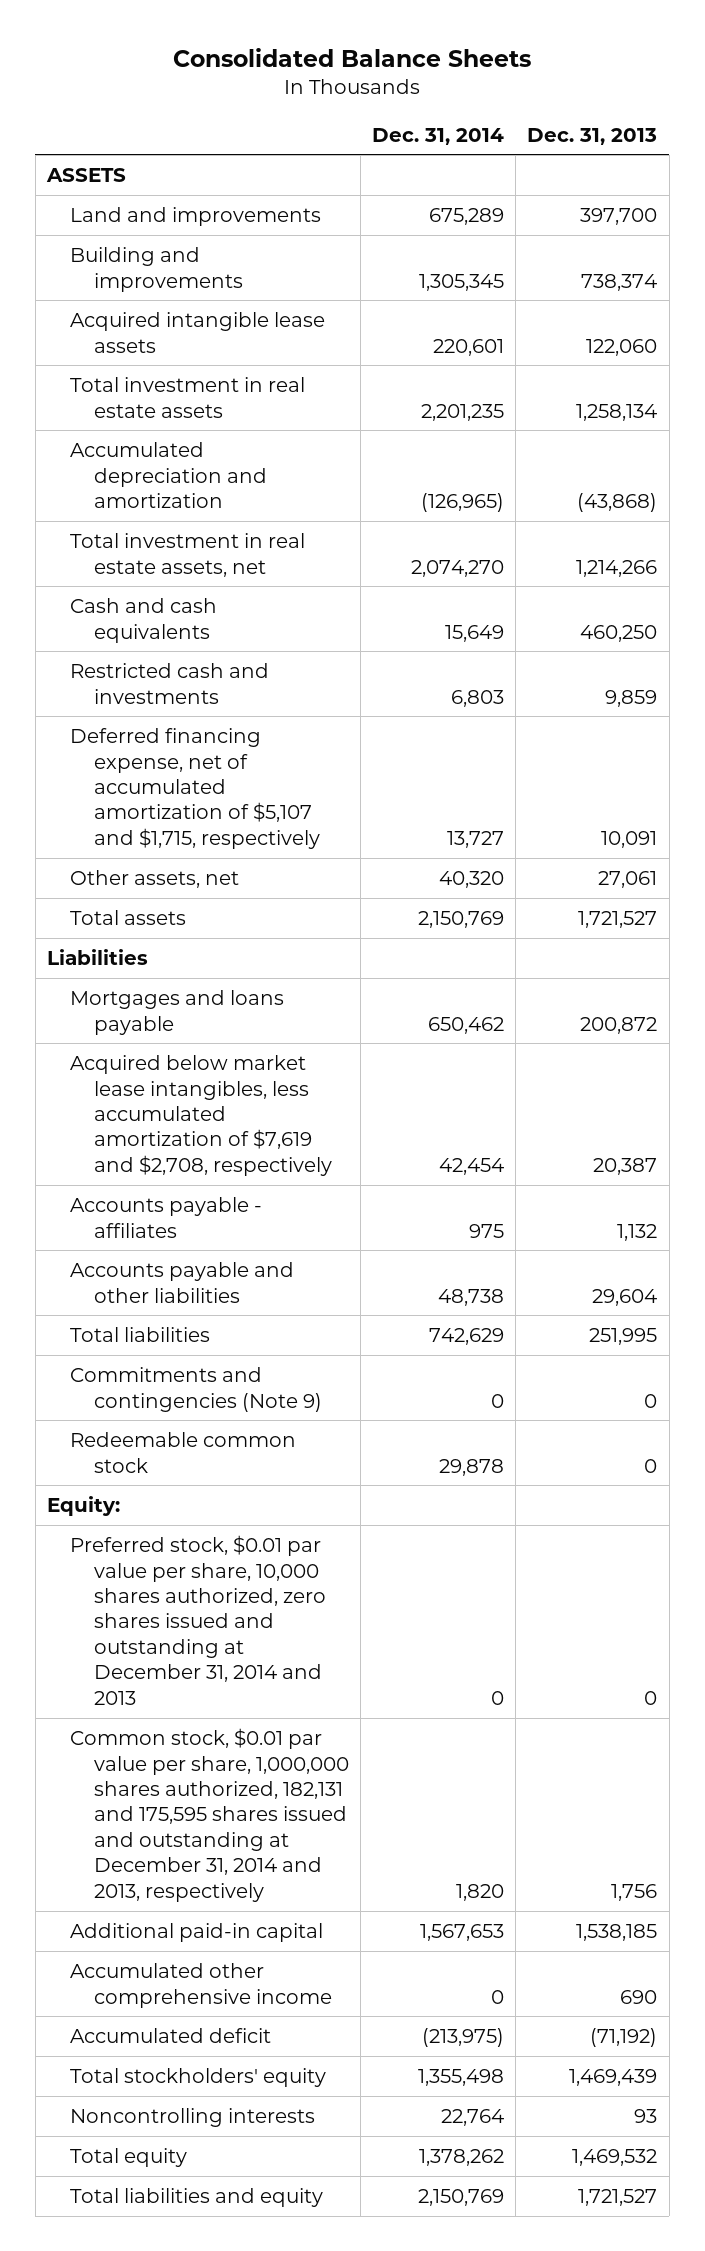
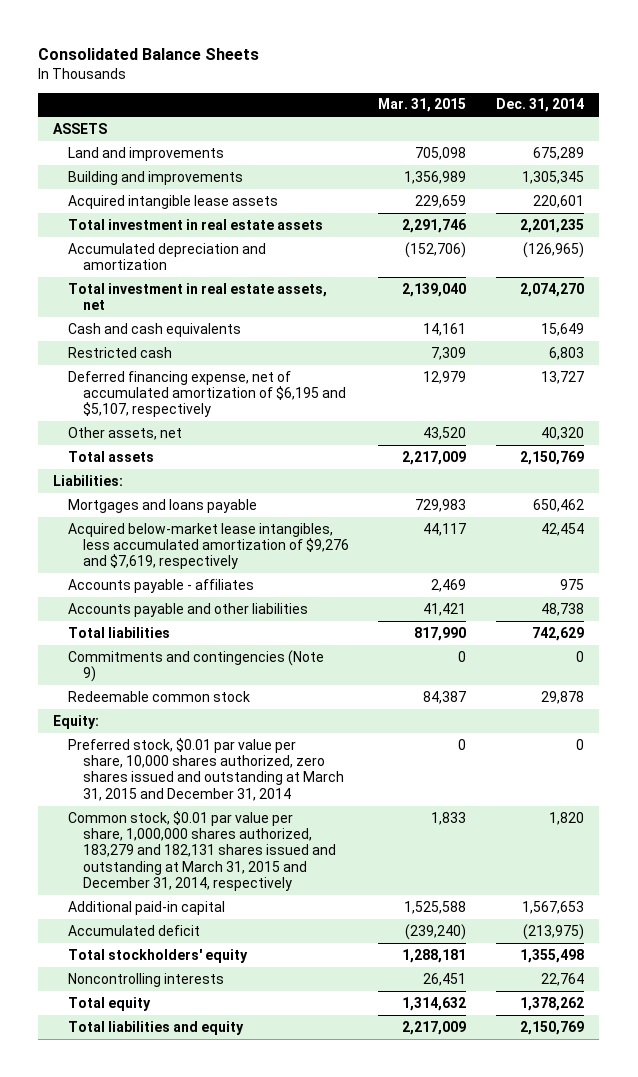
- | Dec. 31, 2014 | Dec. 31, 2013
+ | Mar. 31, 2015 | Dec. 31, 2014
- Restricted cash and investments | 6,803 | 9,859
- Deferred financing expense, net of accumulated amortization of $5,107 and $1,715, respectively | 13,727 | 10,091
+ Restricted cash | 7,309 | 6,803
+ Deferred financing expense, net of accumulated amortization of $6,195 and $5,107, respectively | 12,979 | 13,727
- Liabilities
+ Liabilities:
- Acquired below market lease intangibles, less accumulated amortization of $7,619 and $2,708, respectively | 42,454 | 20,387
+ Acquired below-market lease intangibles, less accumulated amortization of $9,276 and $7,619, respectively | 44,117 | 42,454
- Preferred stock, $0.01 par value per share, 10,000 shares authorized, zero shares issued and outstanding at December 31, 2014 and 2013 | 0 | 0
- Common stock, $0.01 par value per share, 1,000,000 shares authorized, 182,131 and 175,595 shares issued and outstanding at December 31, 2014 and 2013, respectively | 1,820 | 1,756
+ Preferred stock, $0.01 par value per share, 10,000 shares authorized, zero shares issued and outstanding at March 31, 2015 and December 31, 2014 | 0 | 0
+ Common stock, $0.01 par value per share, 1,000,000 shares authorized, 183,279 and 182,131 shares issued and outstanding at March 31, 2015 and December 31, 2014, respectively | 1,833 | 1,820
- Accumulated other comprehensive income | 0 | 690

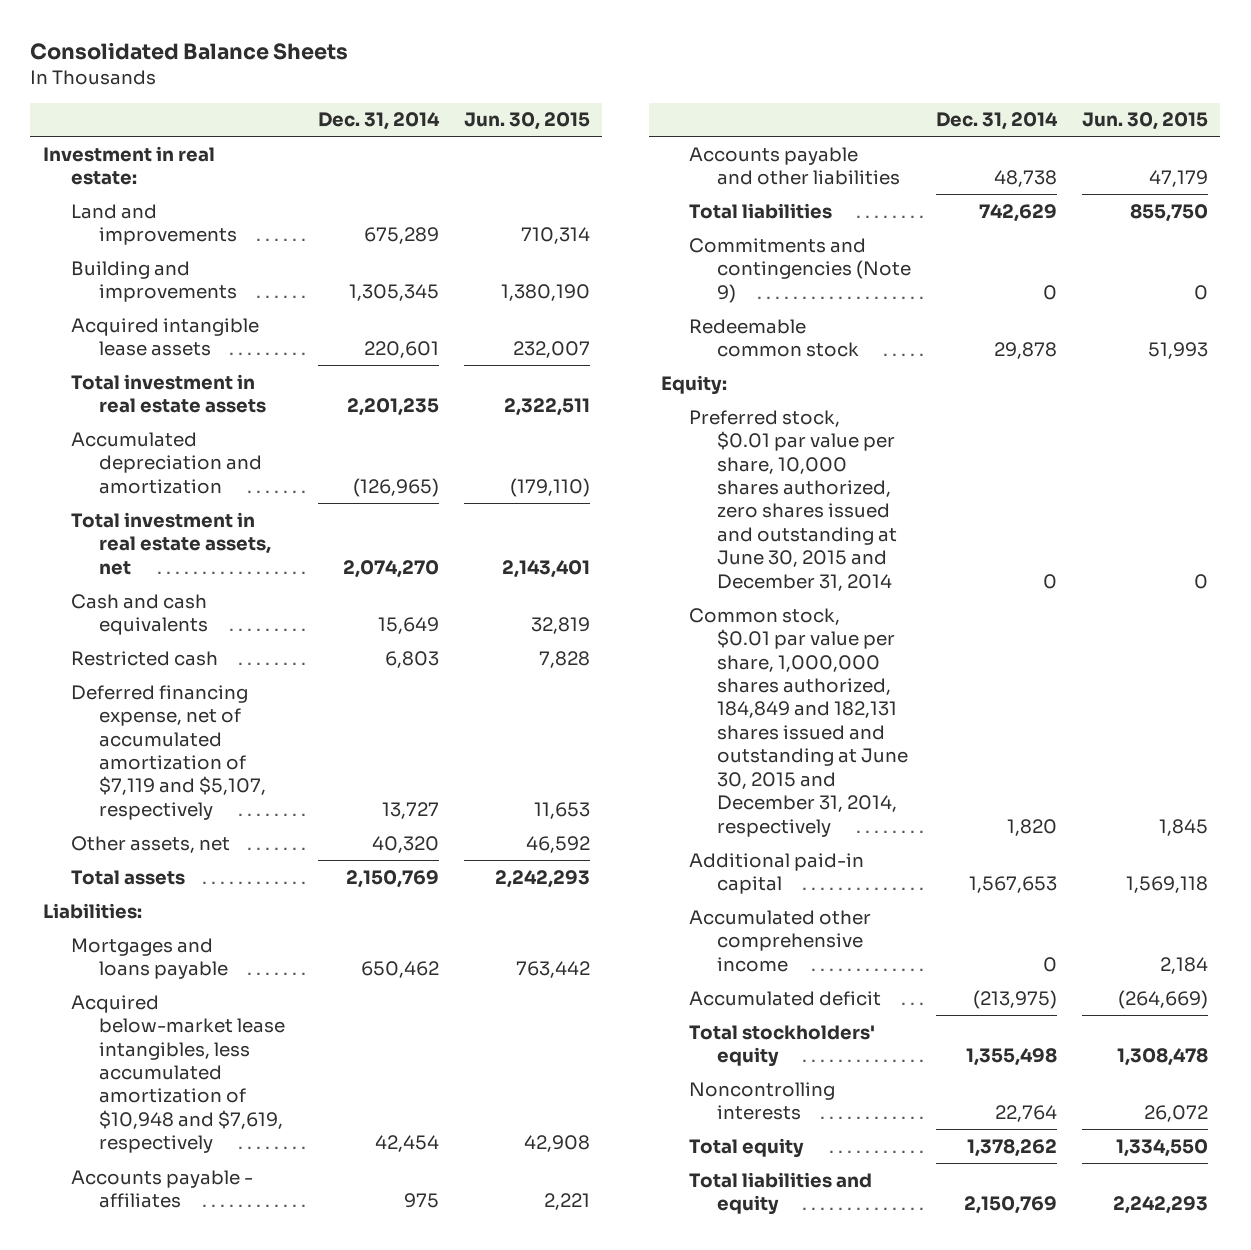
- | Mar. 31, 2015 | Dec. 31, 2014
+ | Dec. 31, 2014 | Jun. 30, 2015
- ASSETS
+ Investment in real estate:
- Deferred financing expense, net of accumulated amortization of $6,195 and $5,107, respectively | 12,979 | 13,727
+ Deferred financing expense, net of accumulated amortization of $7,119 and $5,107, respectively | 13,727 | 11,653
- Acquired below-market lease intangibles, less accumulated amortization of $9,276 and $7,619, respectively | 44,117 | 42,454
+ Acquired below-market lease intangibles, less accumulated amortization of $10,948 and $7,619, respectively | 42,454 | 42,908
- Preferred stock, $0.01 par value per share, 10,000 shares authorized, zero shares issued and outstanding at March 31, 2015 and December 31, 2014 | 0 | 0
- Common stock, $0.01 par value per share, 1,000,000 shares authorized, 183,279 and 182,131 shares issued and outstanding at March 31, 2015 and December 31, 2014, respectively | 1,833 | 1,820
+ Preferred stock, $0.01 par value per share, 10,000 shares authorized, zero shares issued and outstanding at June 30, 2015 and December 31, 2014 | 0 | 0
+ Common stock, $0.01 par value per share, 1,000,000 shares authorized, 184,849 and 182,131 shares issued and outstanding at June 30, 2015 and December 31, 2014, respectively | 1,820 | 1,845
+ Accumulated other comprehensive income | 0 | 2,184

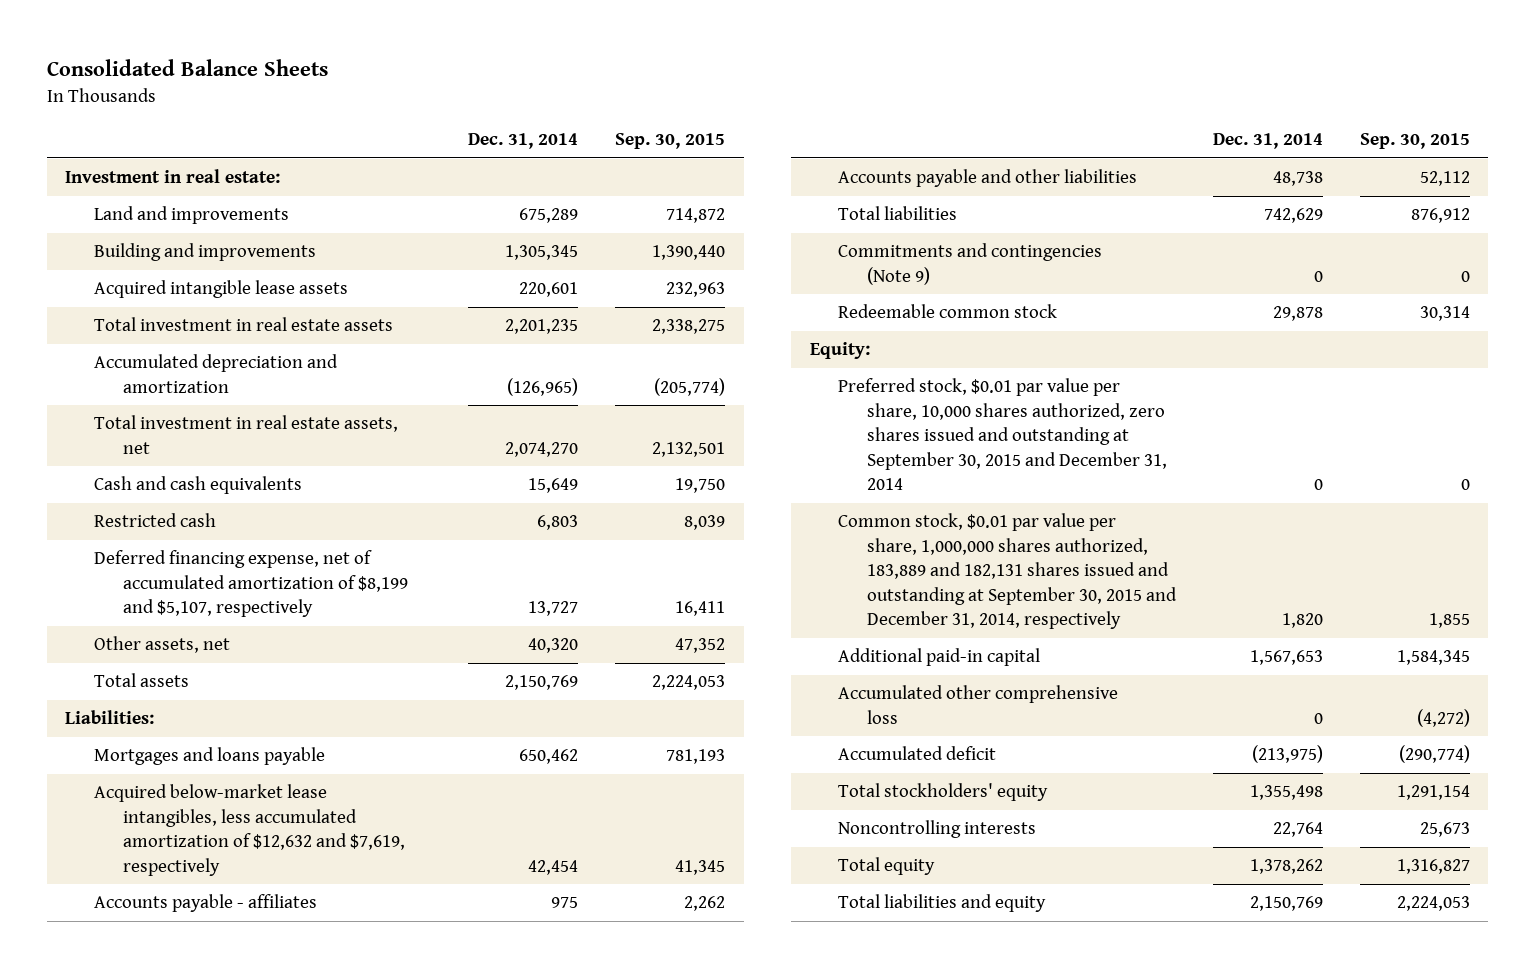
- | Dec. 31, 2014 | Jun. 30, 2015
+ | Dec. 31, 2014 | Sep. 30, 2015
- Deferred financing expense, net of accumulated amortization of $7,119 and $5,107, respectively | 13,727 | 11,653
+ Deferred financing expense, net of accumulated amortization of $8,199 and $5,107, respectively | 13,727 | 16,411
- Acquired below-market lease intangibles, less accumulated amortization of $10,948 and $7,619, respectively | 42,454 | 42,908
+ Acquired below-market lease intangibles, less accumulated amortization of $12,632 and $7,619, respectively | 42,454 | 41,345
- Preferred stock, $0.01 par value per share, 10,000 shares authorized, zero shares issued and outstanding at June 30, 2015 and December 31, 2014 | 0 | 0
- Common stock, $0.01 par value per share, 1,000,000 shares authorized, 184,849 and 182,131 shares issued and outstanding at June 30, 2015 and December 31, 2014, respectively | 1,820 | 1,845
+ Preferred stock, $0.01 par value per share, 10,000 shares authorized, zero shares issued and outstanding at September 30, 2015 and December 31, 2014 | 0 | 0
+ Common stock, $0.01 par value per share, 1,000,000 shares authorized, 183,889 and 182,131 shares issued and outstanding at September 30, 2015 and December 31, 2014, respectively | 1,820 | 1,855
- Accumulated other comprehensive income | 0 | 2,184
+ Accumulated other comprehensive loss | 0 | (4,272)

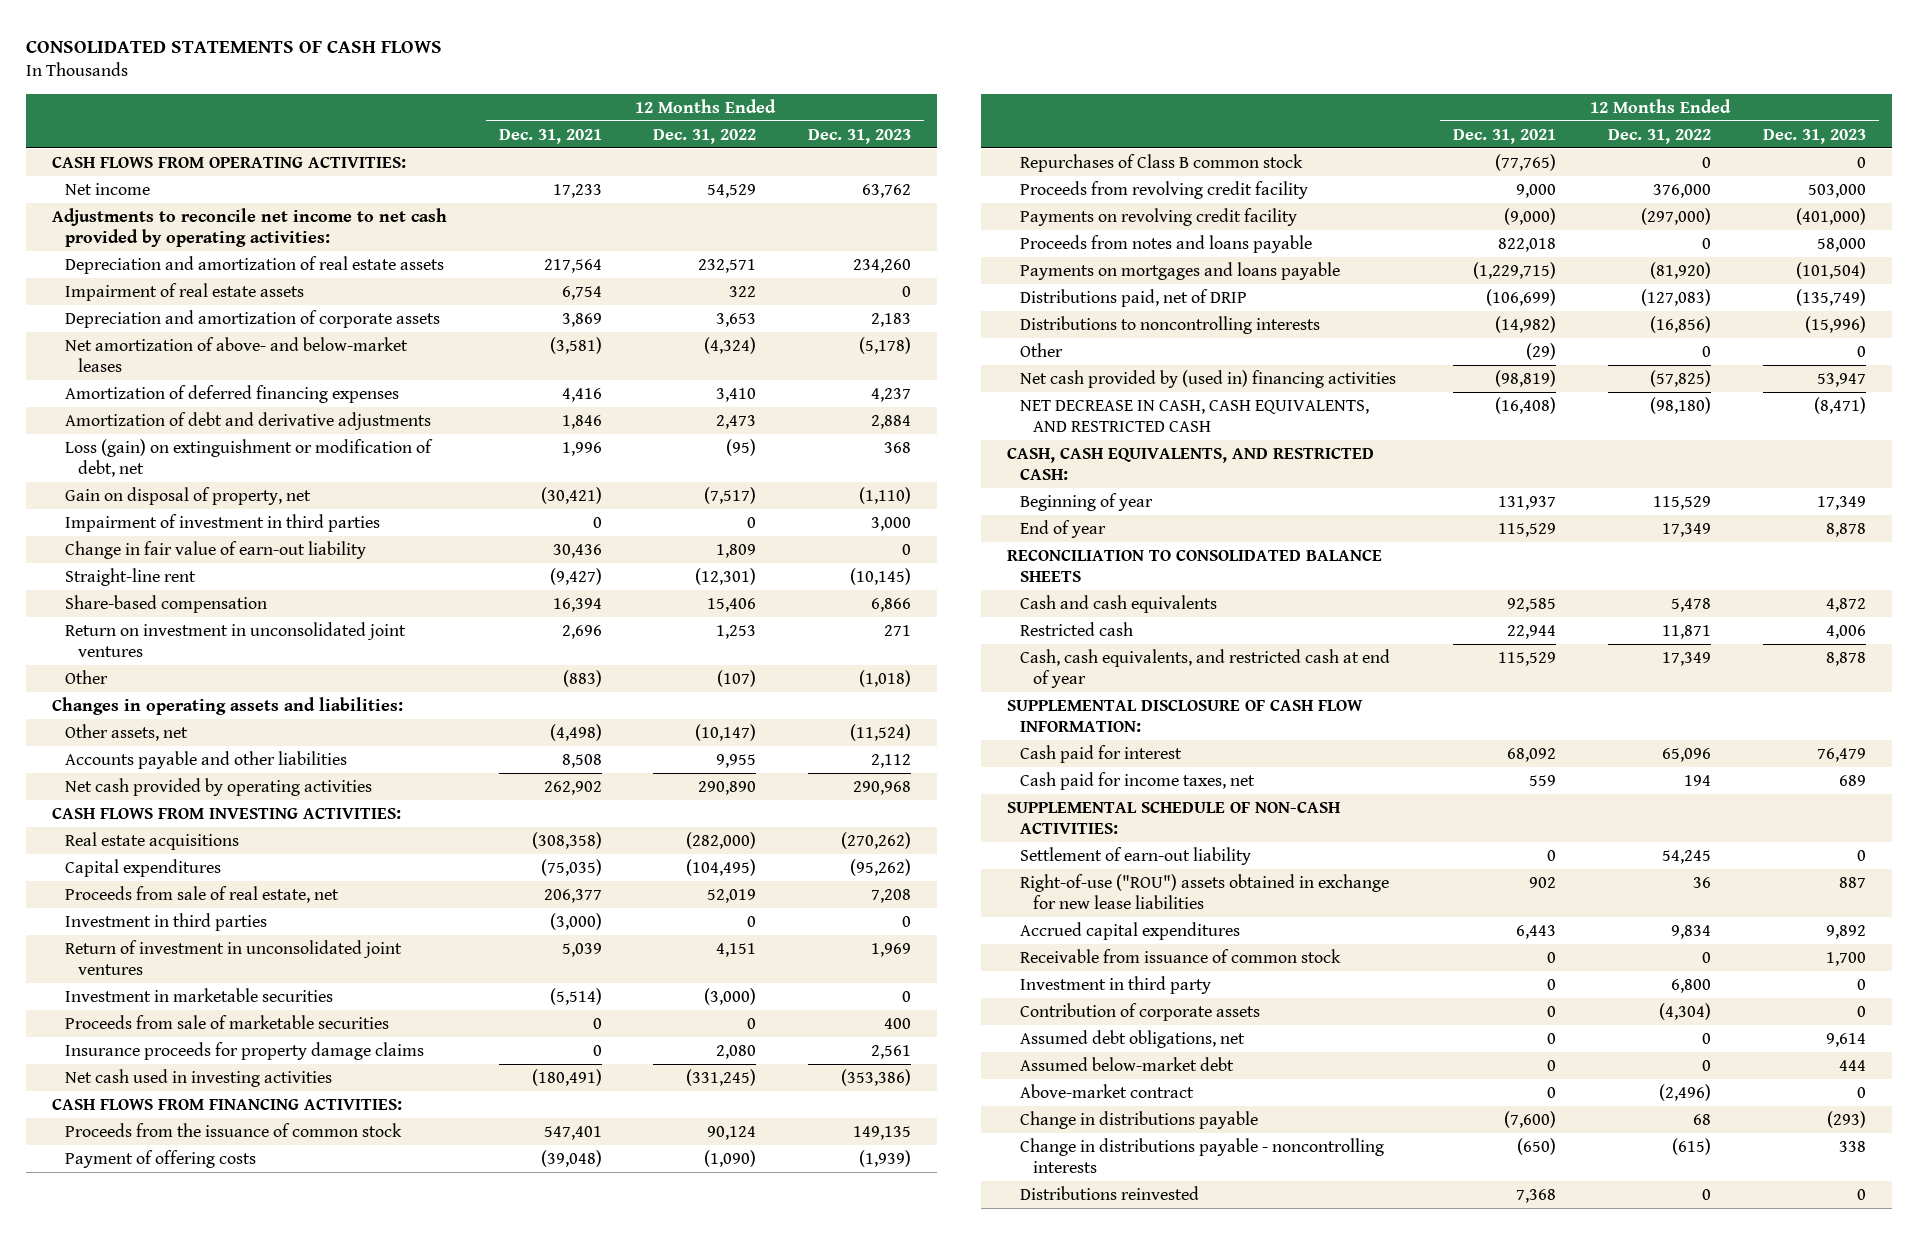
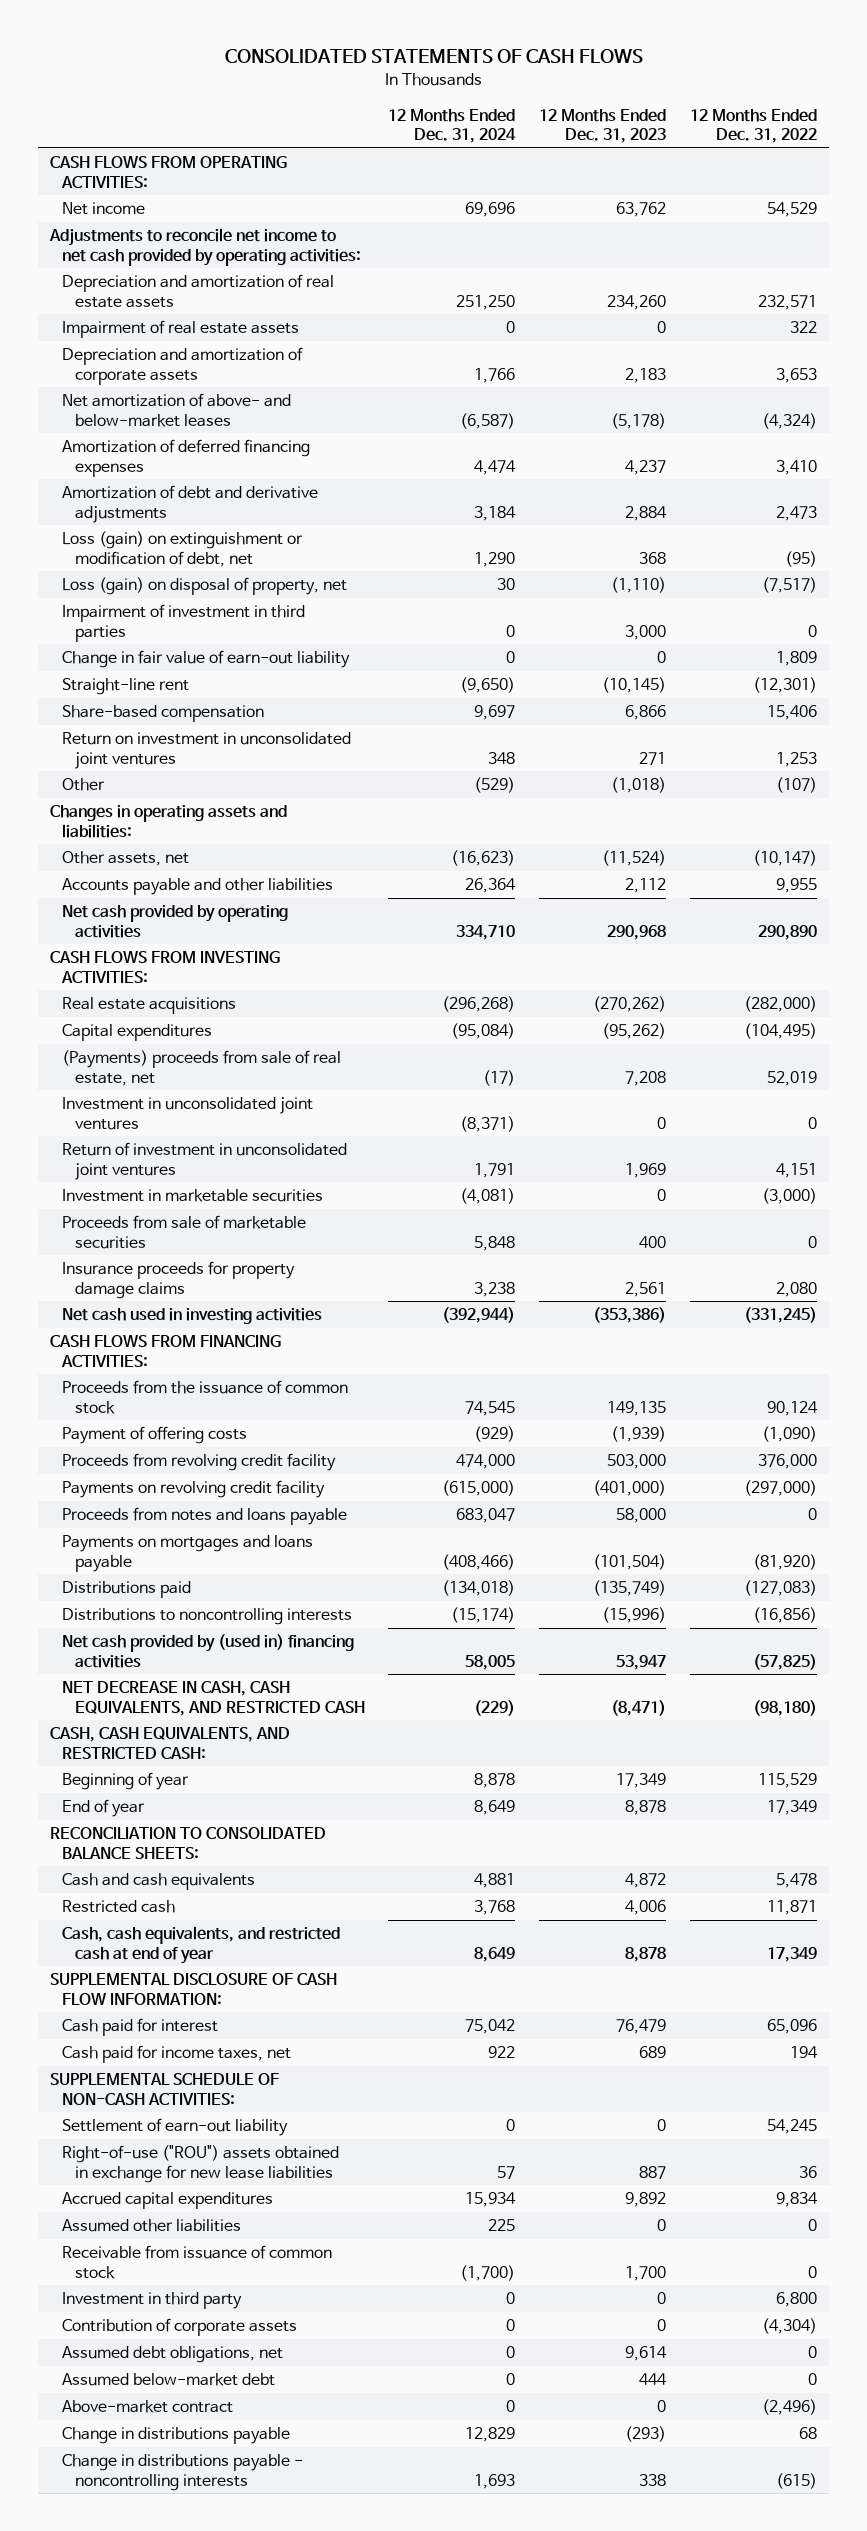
- | 12 Months Ended Dec. 31, 2021 | 12 Months Ended Dec. 31, 2022 | 12 Months Ended Dec. 31, 2023
+ | 12 Months Ended Dec. 31, 2024 | 12 Months Ended Dec. 31, 2023 | 12 Months Ended Dec. 31, 2022
- Gain on disposal of property, net | (30,421) | (7,517) | (1,110)
+ Loss (gain) on disposal of property, net | 30 | (1,110) | (7,517)
- Proceeds from sale of real estate, net | 206,377 | 52,019 | 7,208
- Investment in third parties | (3,000) | 0 | 0
+ (Payments) proceeds from sale of real estate, net | (17) | 7,208 | 52,019
+ Investment in unconsolidated joint ventures | (8,371) | 0 | 0
- Repurchases of Class B common stock | (77,765) | 0 | 0
- Distributions paid, net of DRIP | (106,699) | (127,083) | (135,749)
+ Distributions paid | (134,018) | (135,749) | (127,083)
- Other | (29) | 0 | 0
- RECONCILIATION TO CONSOLIDATED BALANCE SHEETS
+ RECONCILIATION TO CONSOLIDATED BALANCE SHEETS:
+ Assumed other liabilities | 225 | 0 | 0
- Distributions reinvested | 7,368 | 0 | 0

